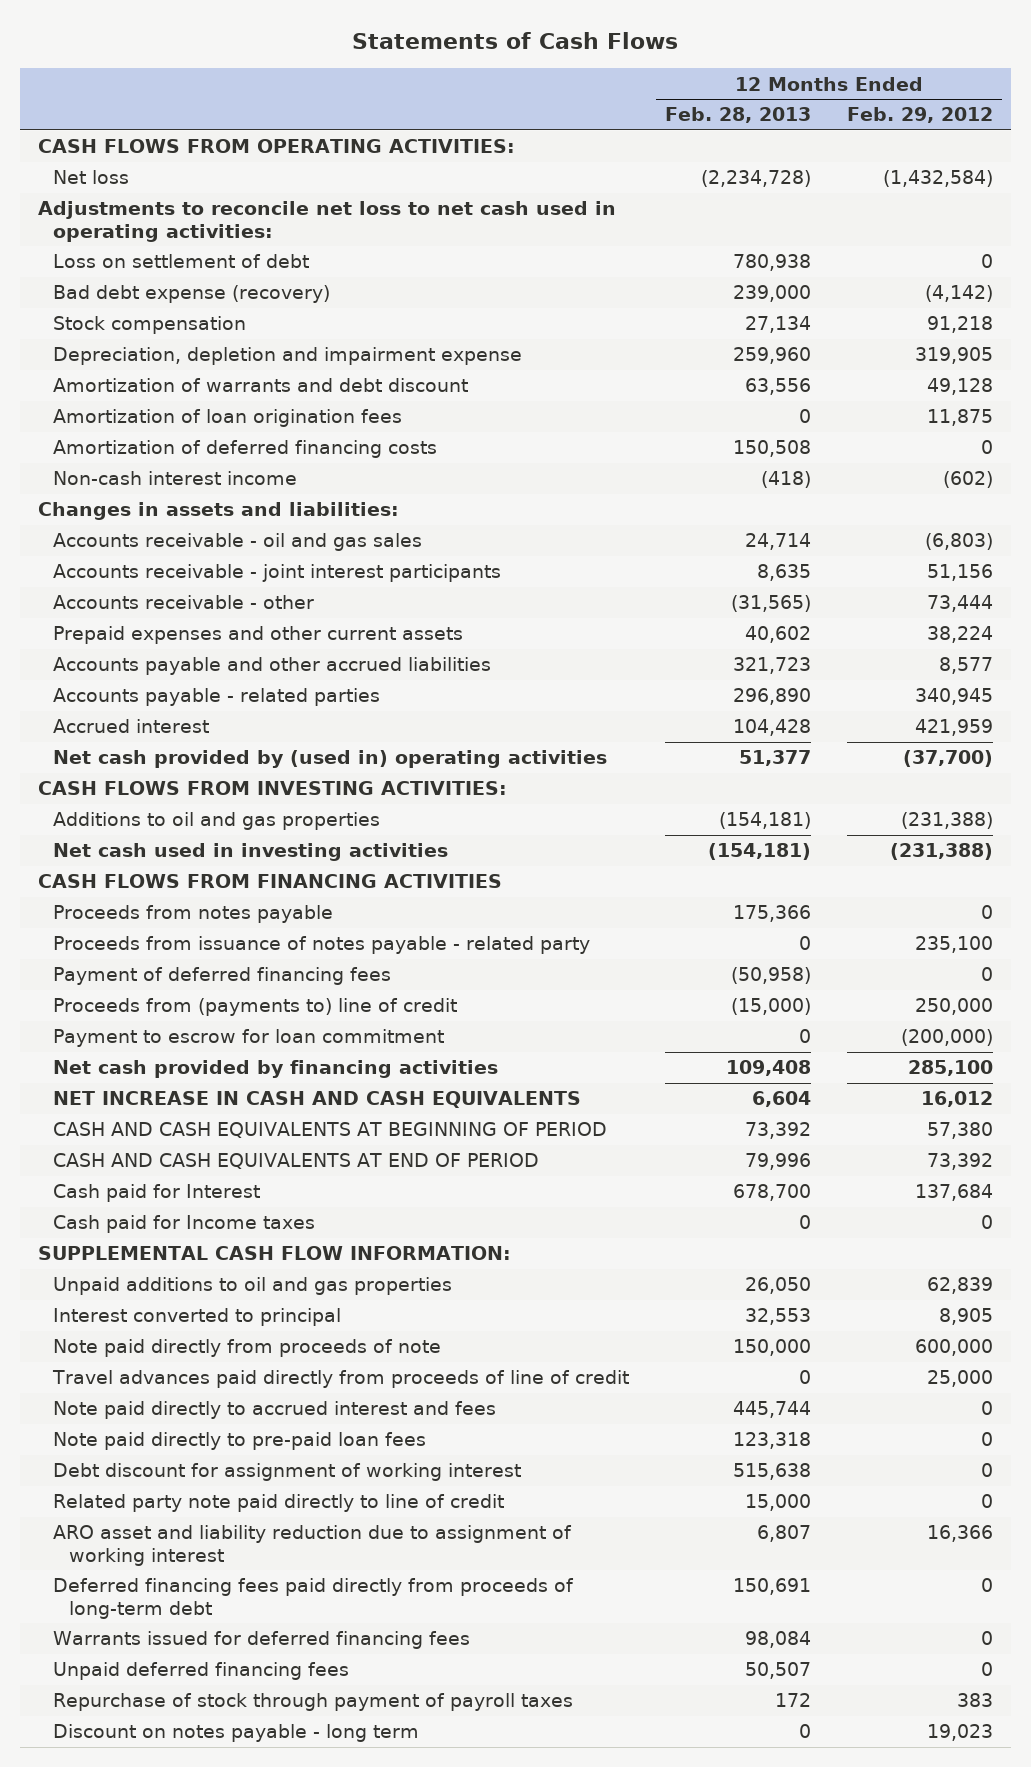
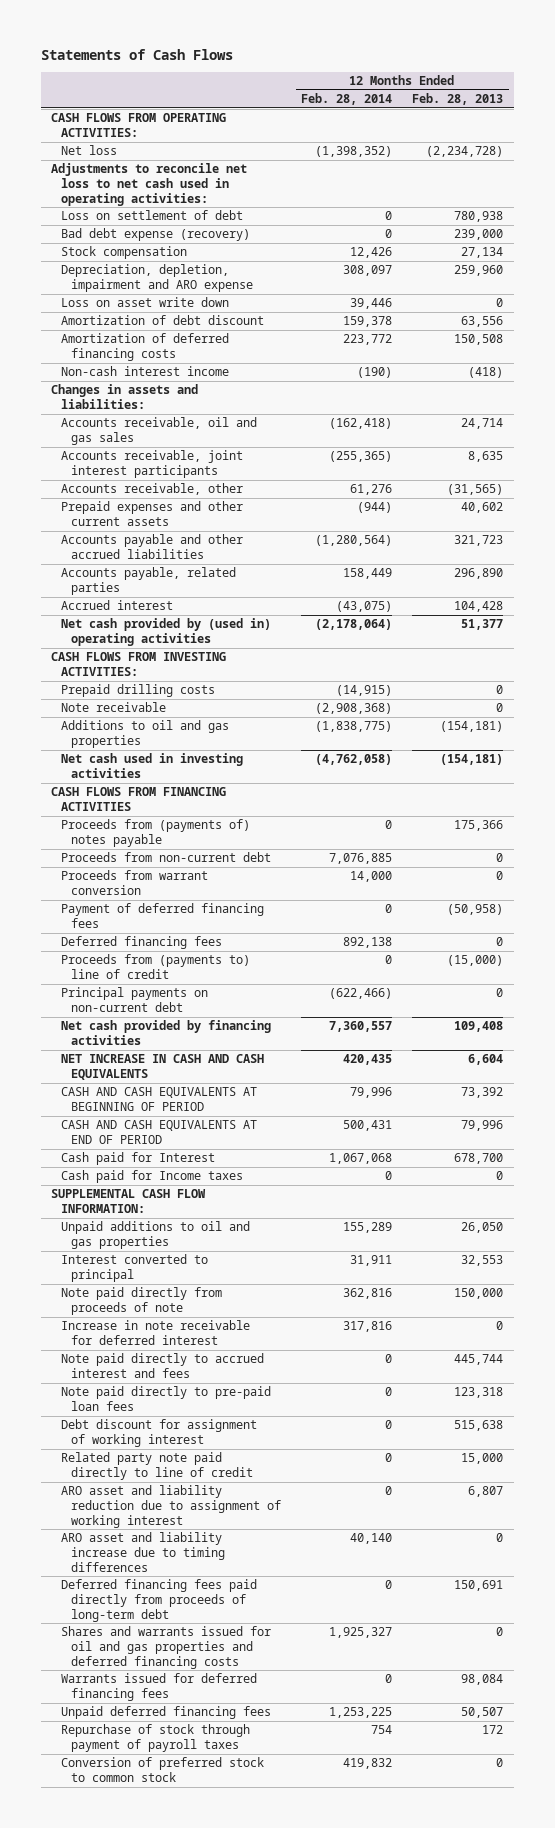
- | 12 Months Ended Feb. 28, 2013 | 12 Months Ended Feb. 29, 2012
+ | 12 Months Ended Feb. 28, 2014 | 12 Months Ended Feb. 28, 2013
- Depreciation, depletion and impairment expense | 259,960 | 319,905
- Amortization of warrants and debt discount | 63,556 | 49,128
- Amortization of loan origination fees | 0 | 11,875
+ Depreciation, depletion, impairment and ARO expense | 308,097 | 259,960
+ Loss on asset write down | 39,446 | 0
+ Amortization of debt discount | 159,378 | 63,556
- Accounts receivable - oil and gas sales | 24,714 | (6,803)
- Accounts receivable - joint interest participants | 8,635 | 51,156
- Accounts receivable - other | (31,565) | 73,444
+ Accounts receivable, oil and gas sales | (162,418) | 24,714
+ Accounts receivable, joint interest participants | (255,365) | 8,635
+ Accounts receivable, other | 61,276 | (31,565)
- Accounts payable - related parties | 296,890 | 340,945
+ Accounts payable, related parties | 158,449 | 296,890
+ Prepaid drilling costs | (14,915) | 0
+ Note receivable | (2,908,368) | 0
- Proceeds from notes payable | 175,366 | 0
- Proceeds from issuance of notes payable - related party | 0 | 235,100
+ Proceeds from (payments of) notes payable | 0 | 175,366
+ Proceeds from non-current debt | 7,076,885 | 0
+ Proceeds from warrant conversion | 14,000 | 0
+ Deferred financing fees | 892,138 | 0
- Payment to escrow for loan commitment | 0 | (200,000)
+ Principal payments on non-current debt | (622,466) | 0
- Travel advances paid directly from proceeds of line of credit | 0 | 25,000
+ Increase in note receivable for deferred interest | 317,816 | 0
+ ARO asset and liability increase due to timing differences | 40,140 | 0
+ Shares and warrants issued for oil and gas properties and deferred financing costs | 1,925,327 | 0
- Discount on notes payable - long term | 0 | 19,023
+ Conversion of preferred stock to common stock | 419,832 | 0

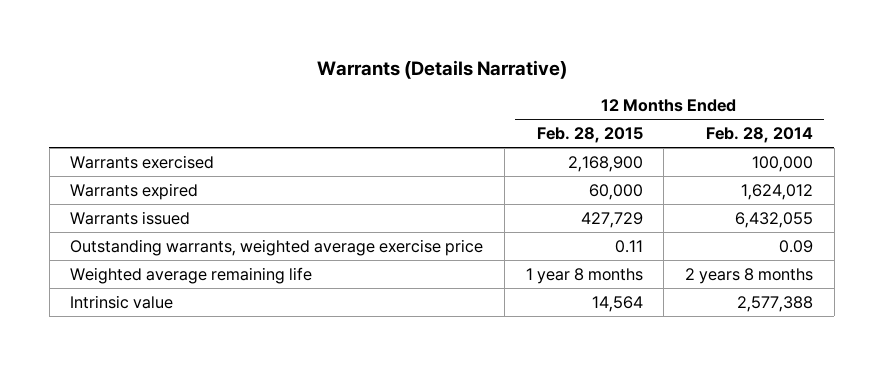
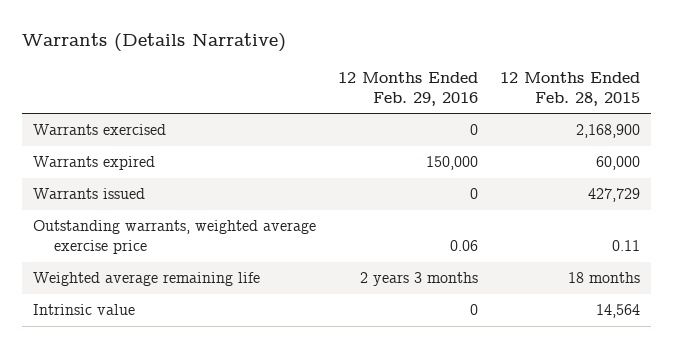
- | 12 Months Ended Feb. 28, 2015 | 12 Months Ended Feb. 28, 2014
+ | 12 Months Ended Feb. 29, 2016 | 12 Months Ended Feb. 28, 2015
- Weighted average remaining life | 1 year 8 months | 2 years 8 months
+ Weighted average remaining life | 2 years 3 months | 18 months

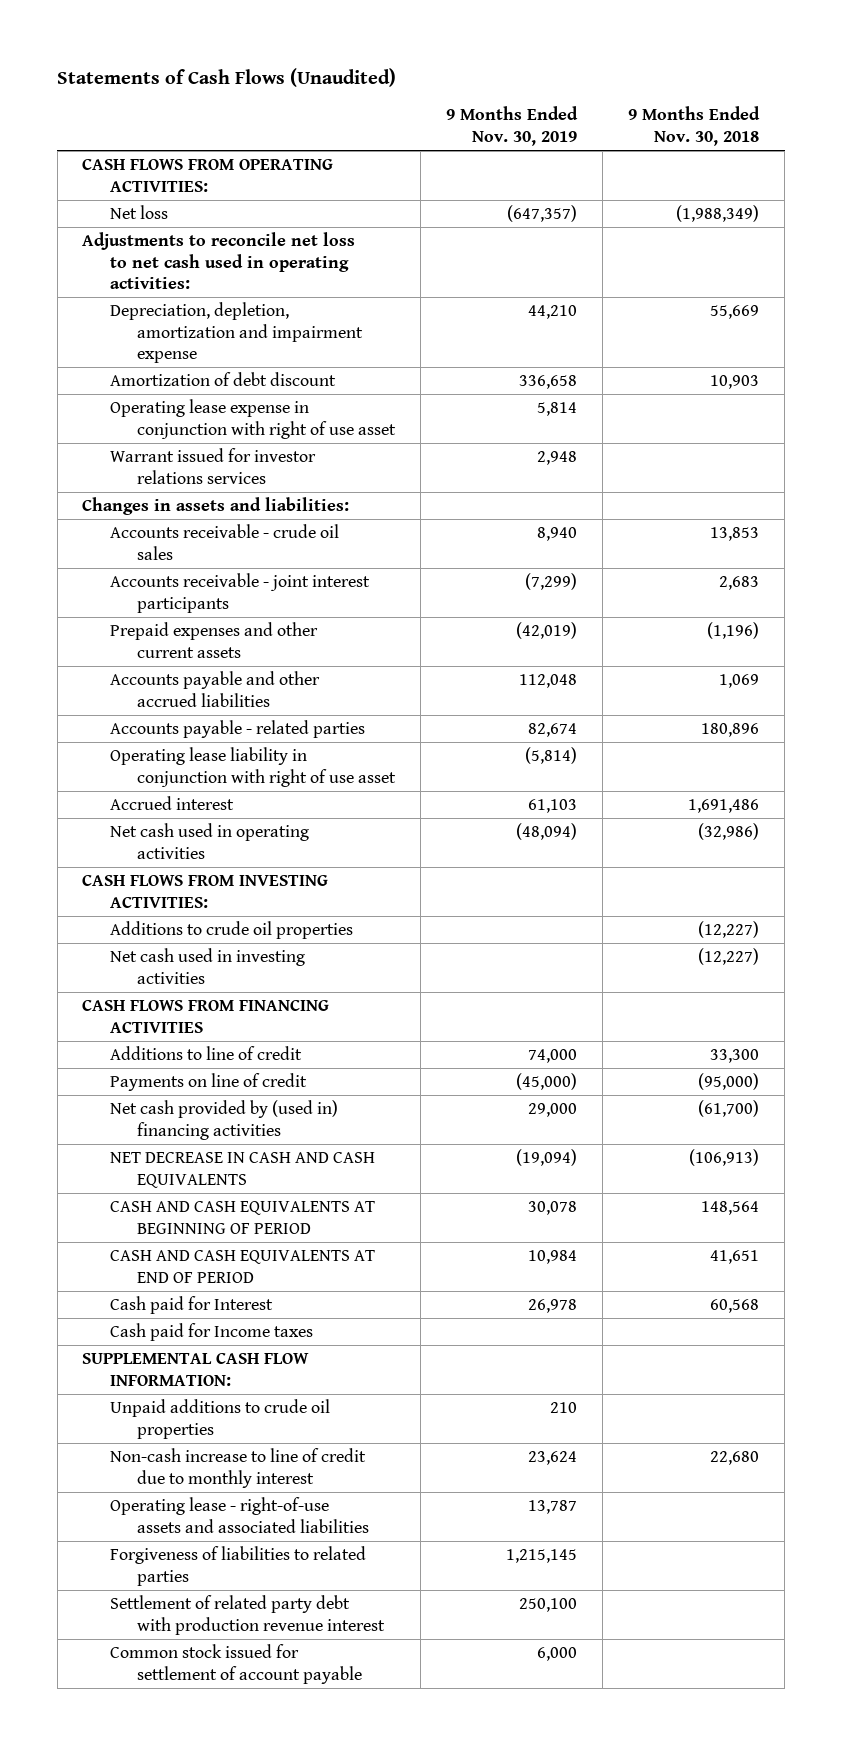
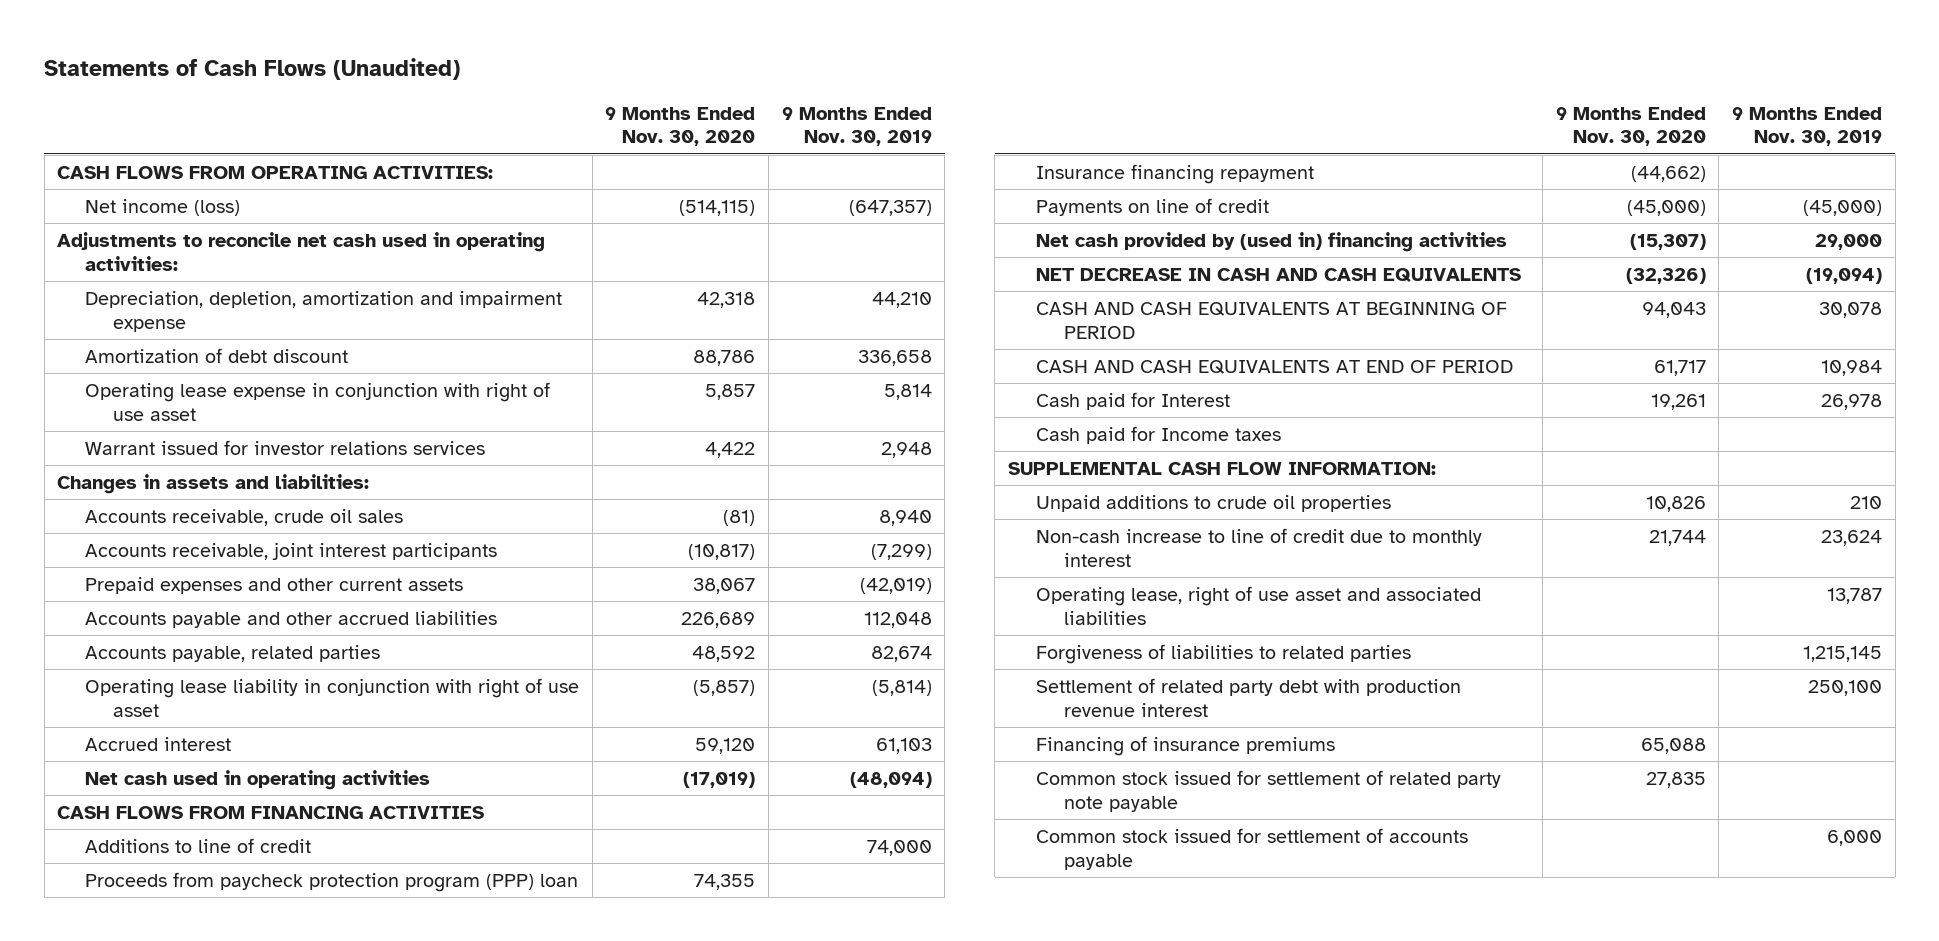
- | 9 Months Ended Nov. 30, 2019 | 9 Months Ended Nov. 30, 2018
+ | 9 Months Ended Nov. 30, 2020 | 9 Months Ended Nov. 30, 2019
- Net loss | (647,357) | (1,988,349)
- Adjustments to reconcile net loss to net cash used in operating activities:
+ Net income (loss) | (514,115) | (647,357)
+ Adjustments to reconcile net cash used in operating activities:
- Accounts receivable - crude oil sales | 8,940 | 13,853
- Accounts receivable - joint interest participants | (7,299) | 2,683
+ Accounts receivable, crude oil sales | (81) | 8,940
+ Accounts receivable, joint interest participants | (10,817) | (7,299)
- Accounts payable - related parties | 82,674 | 180,896
+ Accounts payable, related parties | 48,592 | 82,674
- CASH FLOWS FROM INVESTING ACTIVITIES:
- Additions to crude oil properties | | (12,227)
- Net cash used in investing activities | | (12,227)
+ Proceeds from paycheck protection program (PPP) loan | 74,355 |
+ Insurance financing repayment | (44,662) |
- Operating lease - right-of-use assets and associated liabilities | 13,787 |
+ Operating lease, right of use asset and associated liabilities | | 13,787
- Common stock issued for settlement of account payable | 6,000 |
+ Financing of insurance premiums | 65,088 |
+ Common stock issued for settlement of related party note payable | 27,835 |
+ Common stock issued for settlement of accounts payable | | 6,000

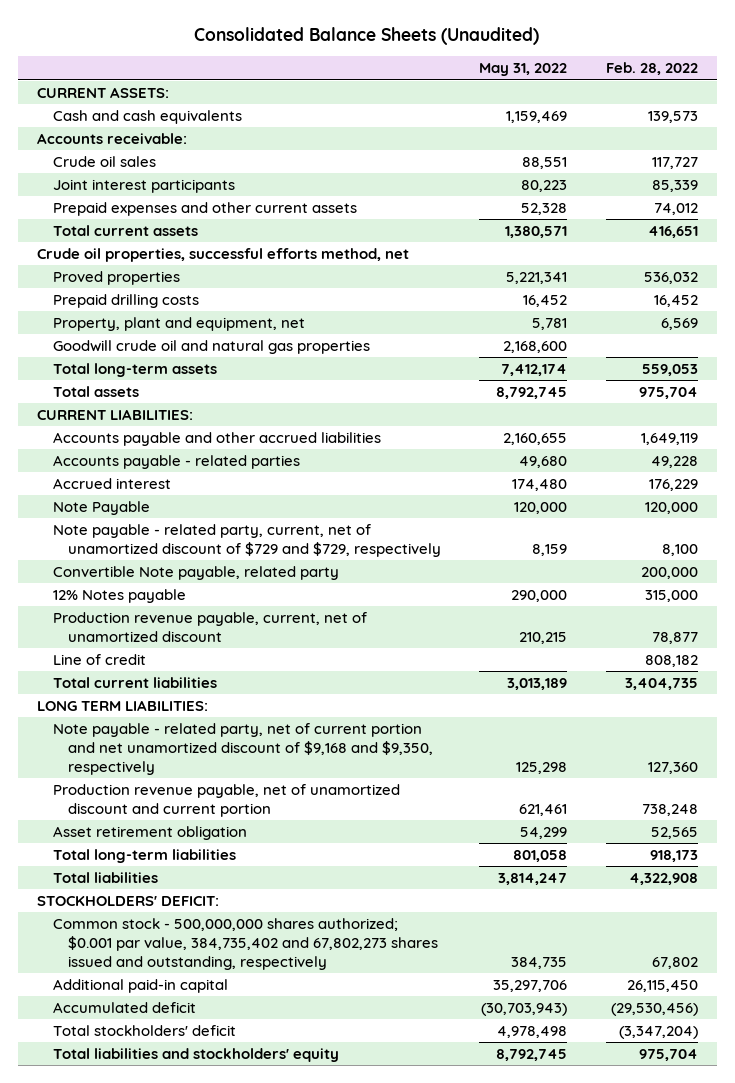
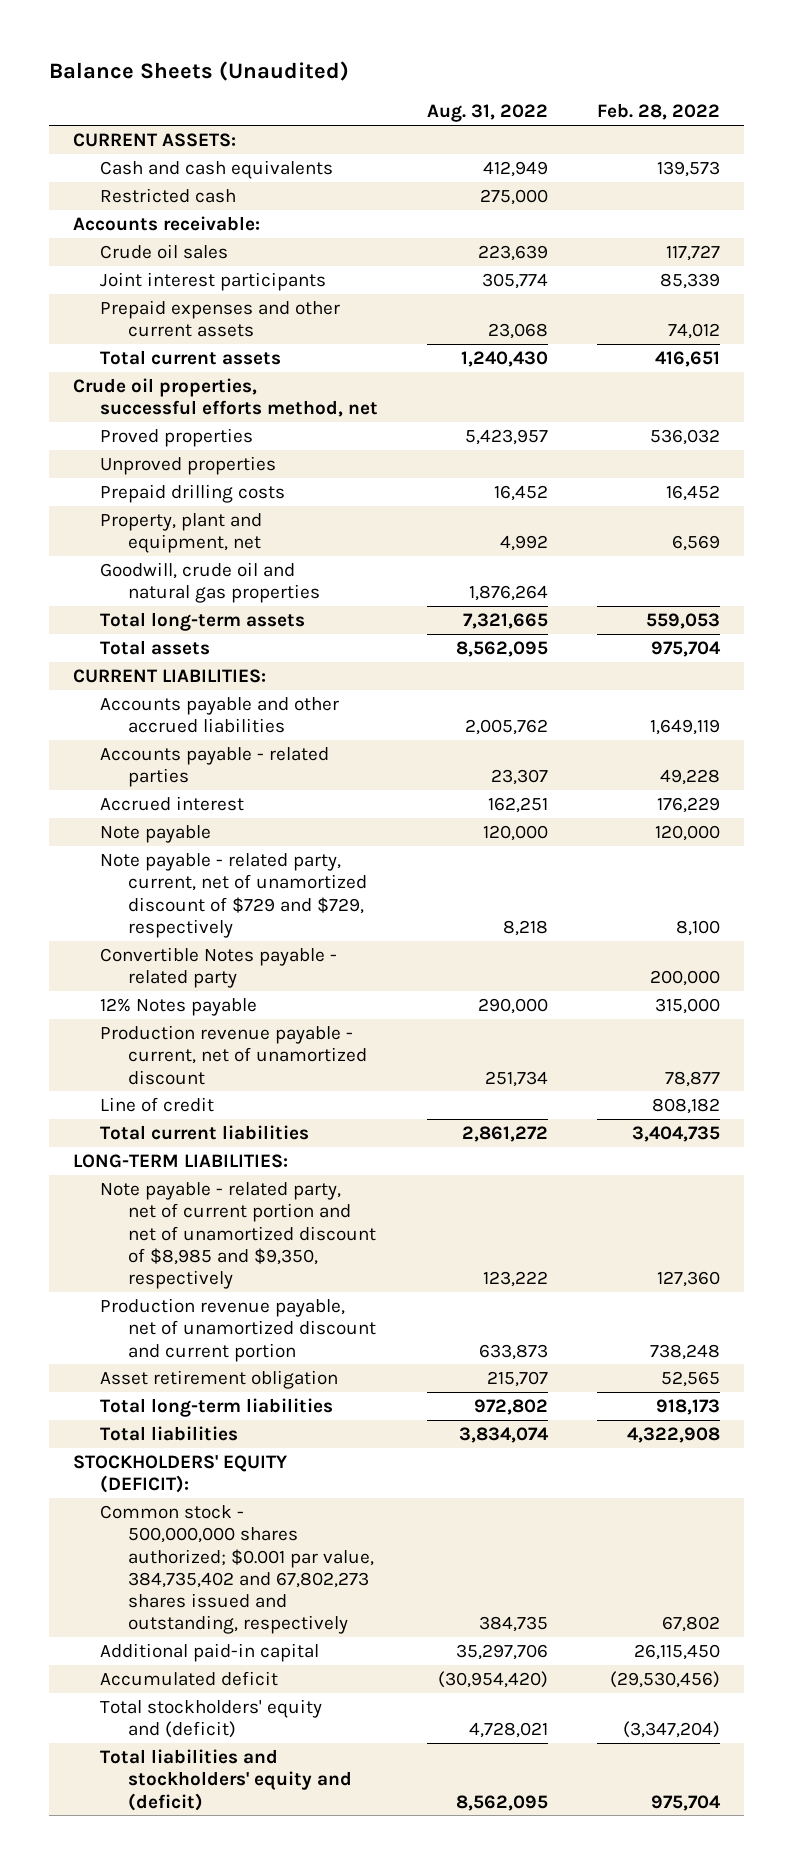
- Consolidated Balance Sheets (Unaudited)
+ Balance Sheets (Unaudited)
- | May 31, 2022 | Feb. 28, 2022
+ | Aug. 31, 2022 | Feb. 28, 2022
+ Restricted cash | 275,000 |
+ Unproved properties
- Goodwill crude oil and natural gas properties | 2,168,600 |
+ Goodwill, crude oil and natural gas properties | 1,876,264 |
- Note Payable | 120,000 | 120,000
+ Note payable | 120,000 | 120,000
- Convertible Note payable, related party | | 200,000
+ Convertible Notes payable - related party | | 200,000
- Production revenue payable, current, net of unamortized discount | 210,215 | 78,877
+ Production revenue payable - current, net of unamortized discount | 251,734 | 78,877
- LONG TERM LIABILITIES:
- Note payable - related party, net of current portion and net unamortized discount of $9,168 and $9,350, respectively | 125,298 | 127,360
+ LONG-TERM LIABILITIES:
+ Note payable - related party, net of current portion and net of unamortized discount of $8,985 and $9,350, respectively | 123,222 | 127,360
- STOCKHOLDERS' DEFICIT:
+ STOCKHOLDERS' EQUITY (DEFICIT):
- Total stockholders' deficit | 4,978,498 | (3,347,204)
- Total liabilities and stockholders' equity | 8,792,745 | 975,704
+ Total stockholders' equity and (deficit) | 4,728,021 | (3,347,204)
+ Total liabilities and stockholders' equity and (deficit) | 8,562,095 | 975,704

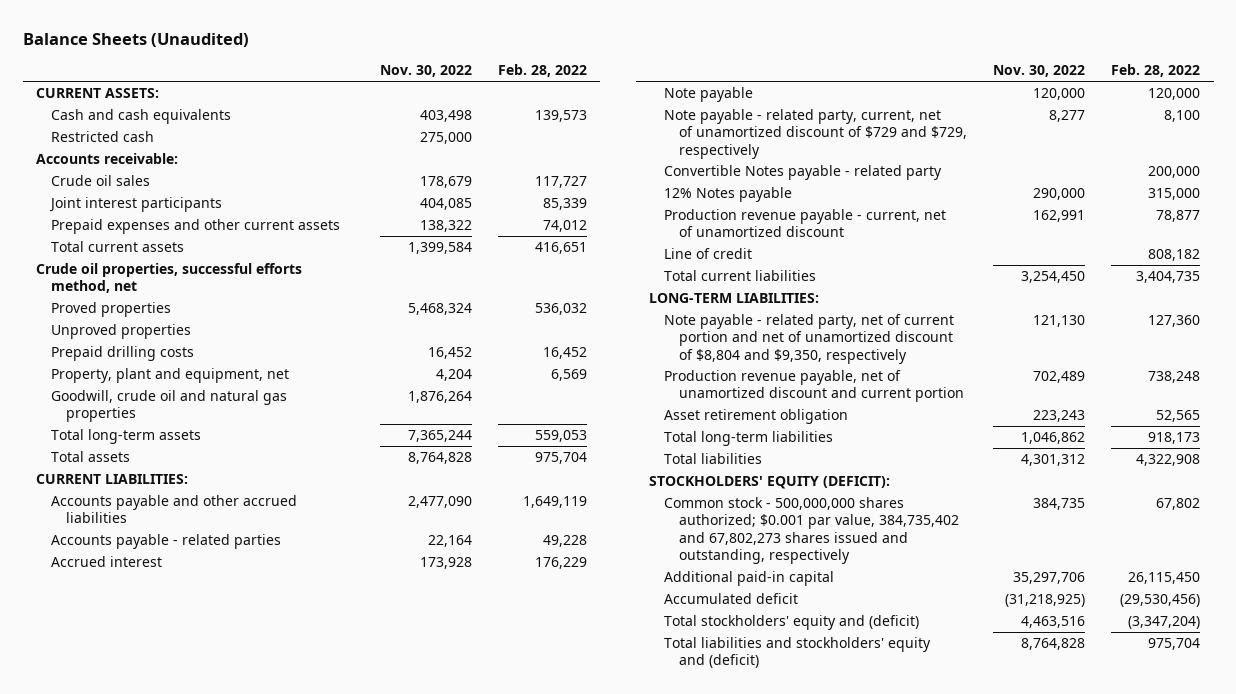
- | Aug. 31, 2022 | Feb. 28, 2022
+ | Nov. 30, 2022 | Feb. 28, 2022
- Note payable - related party, net of current portion and net of unamortized discount of $8,985 and $9,350, respectively | 123,222 | 127,360
+ Note payable - related party, net of current portion and net of unamortized discount of $8,804 and $9,350, respectively | 121,130 | 127,360

